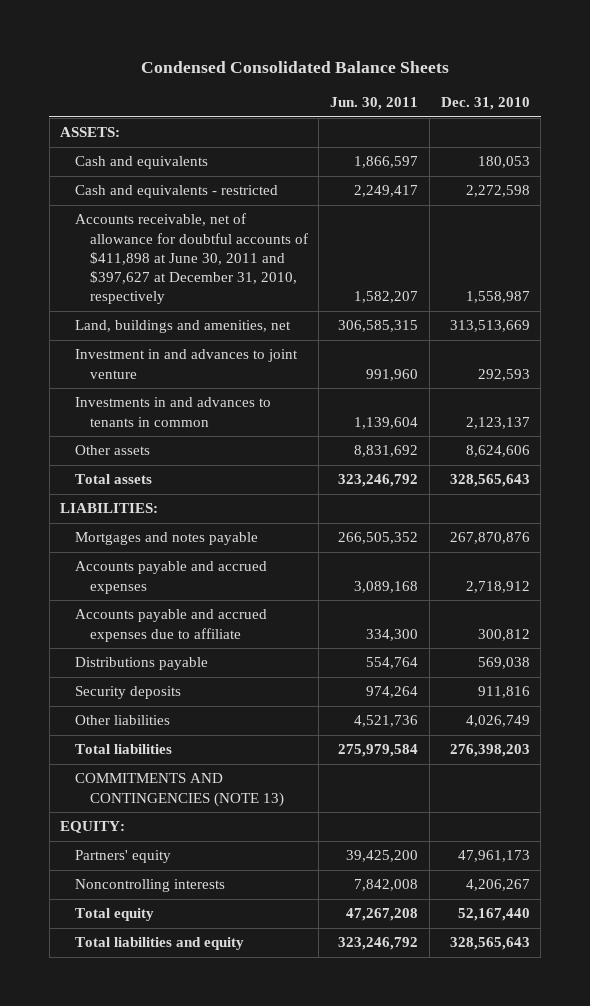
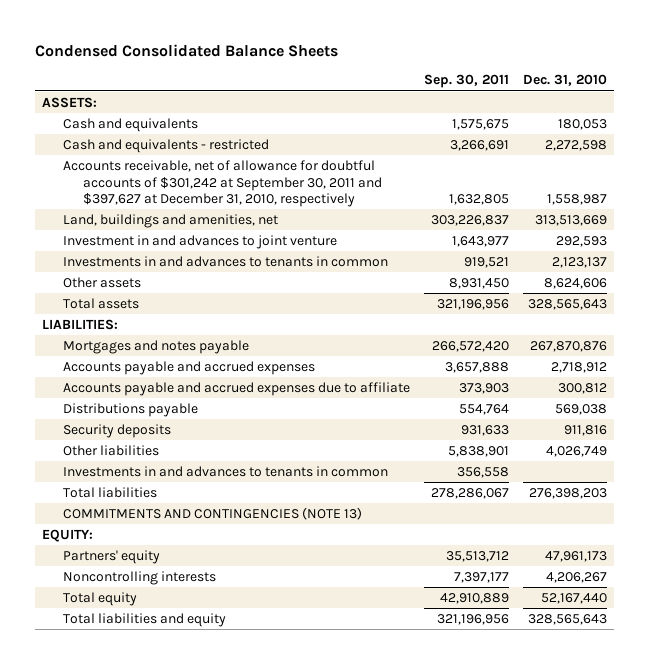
- | Jun. 30, 2011 | Dec. 31, 2010
+ | Sep. 30, 2011 | Dec. 31, 2010
- Accounts receivable, net of allowance for doubtful accounts of $411,898 at June 30, 2011 and $397,627 at December 31, 2010, respectively | 1,582,207 | 1,558,987
+ Accounts receivable, net of allowance for doubtful accounts of $301,242 at September 30, 2011 and $397,627 at December 31, 2010, respectively | 1,632,805 | 1,558,987
+ Investments in and advances to tenants in common | 356,558 |

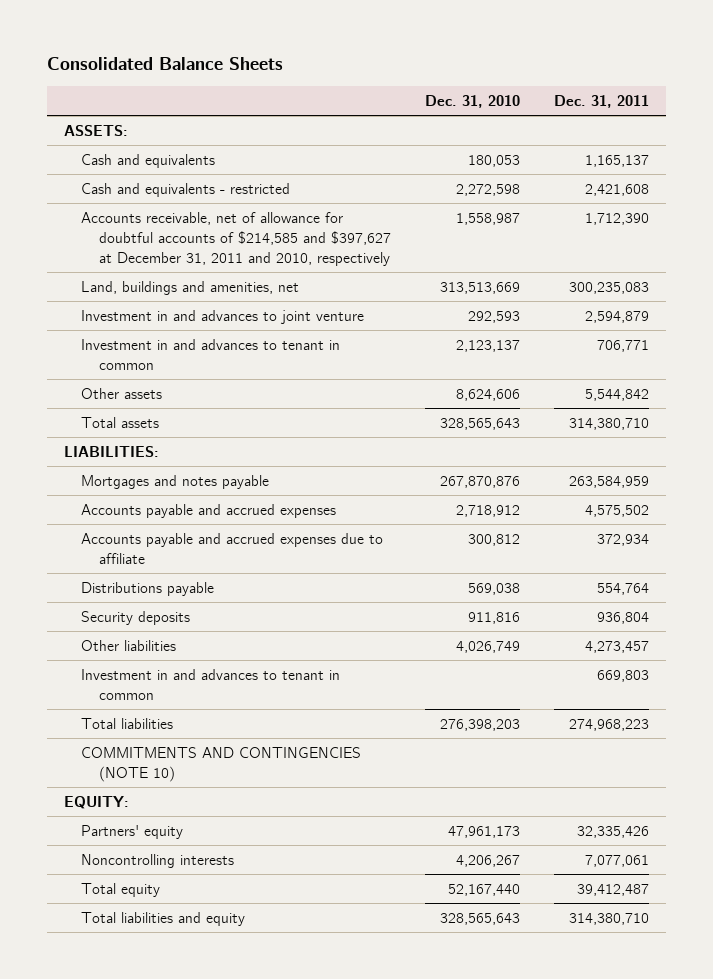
- Condensed Consolidated Balance Sheets
+ Consolidated Balance Sheets
- | Sep. 30, 2011 | Dec. 31, 2010
+ | Dec. 31, 2010 | Dec. 31, 2011
- Accounts receivable, net of allowance for doubtful accounts of $301,242 at September 30, 2011 and $397,627 at December 31, 2010, respectively | 1,632,805 | 1,558,987
+ Accounts receivable, net of allowance for doubtful accounts of $214,585 and $397,627 at December 31, 2011 and 2010, respectively | 1,558,987 | 1,712,390
- Investments in and advances to tenants in common | 919,521 | 2,123,137
+ Investment in and advances to tenant in common | 2,123,137 | 706,771
- Investments in and advances to tenants in common | 356,558 |
+ Investment in and advances to tenant in common | | 669,803
- COMMITMENTS AND CONTINGENCIES (NOTE 13)
+ COMMITMENTS AND CONTINGENCIES (NOTE 10)

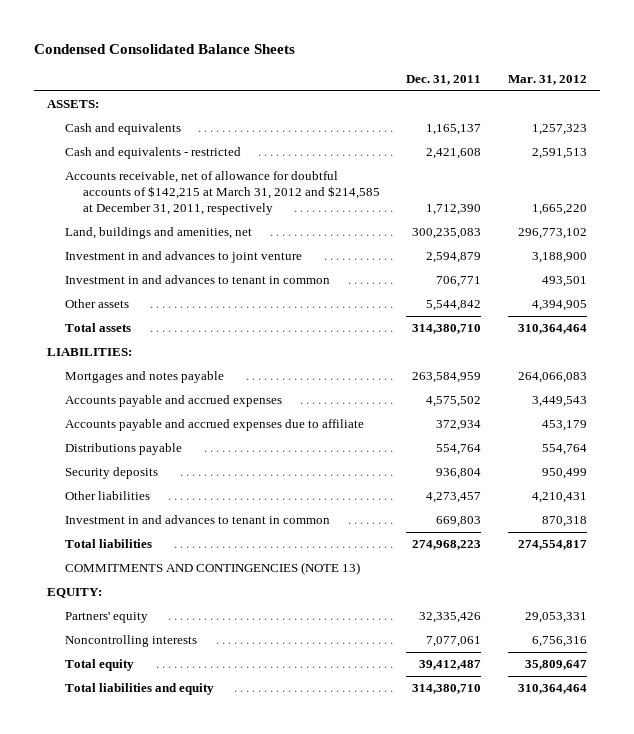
- Consolidated Balance Sheets
+ Condensed Consolidated Balance Sheets
- | Dec. 31, 2010 | Dec. 31, 2011
+ | Dec. 31, 2011 | Mar. 31, 2012
- Accounts receivable, net of allowance for doubtful accounts of $214,585 and $397,627 at December 31, 2011 and 2010, respectively | 1,558,987 | 1,712,390
+ Accounts receivable, net of allowance for doubtful accounts of $142,215 at March 31, 2012 and $214,585 at December 31, 2011, respectively | 1,712,390 | 1,665,220
- COMMITMENTS AND CONTINGENCIES (NOTE 10)
+ COMMITMENTS AND CONTINGENCIES (NOTE 13)

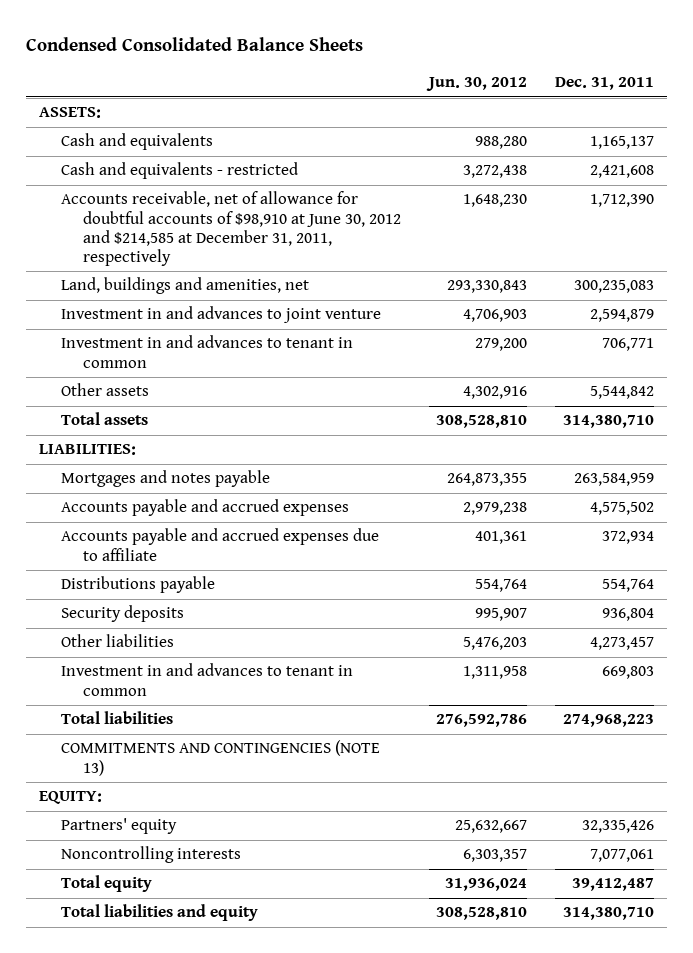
- | Dec. 31, 2011 | Mar. 31, 2012
+ | Jun. 30, 2012 | Dec. 31, 2011
- Accounts receivable, net of allowance for doubtful accounts of $142,215 at March 31, 2012 and $214,585 at December 31, 2011, respectively | 1,712,390 | 1,665,220
+ Accounts receivable, net of allowance for doubtful accounts of $98,910 at June 30, 2012 and $214,585 at December 31, 2011, respectively | 1,648,230 | 1,712,390

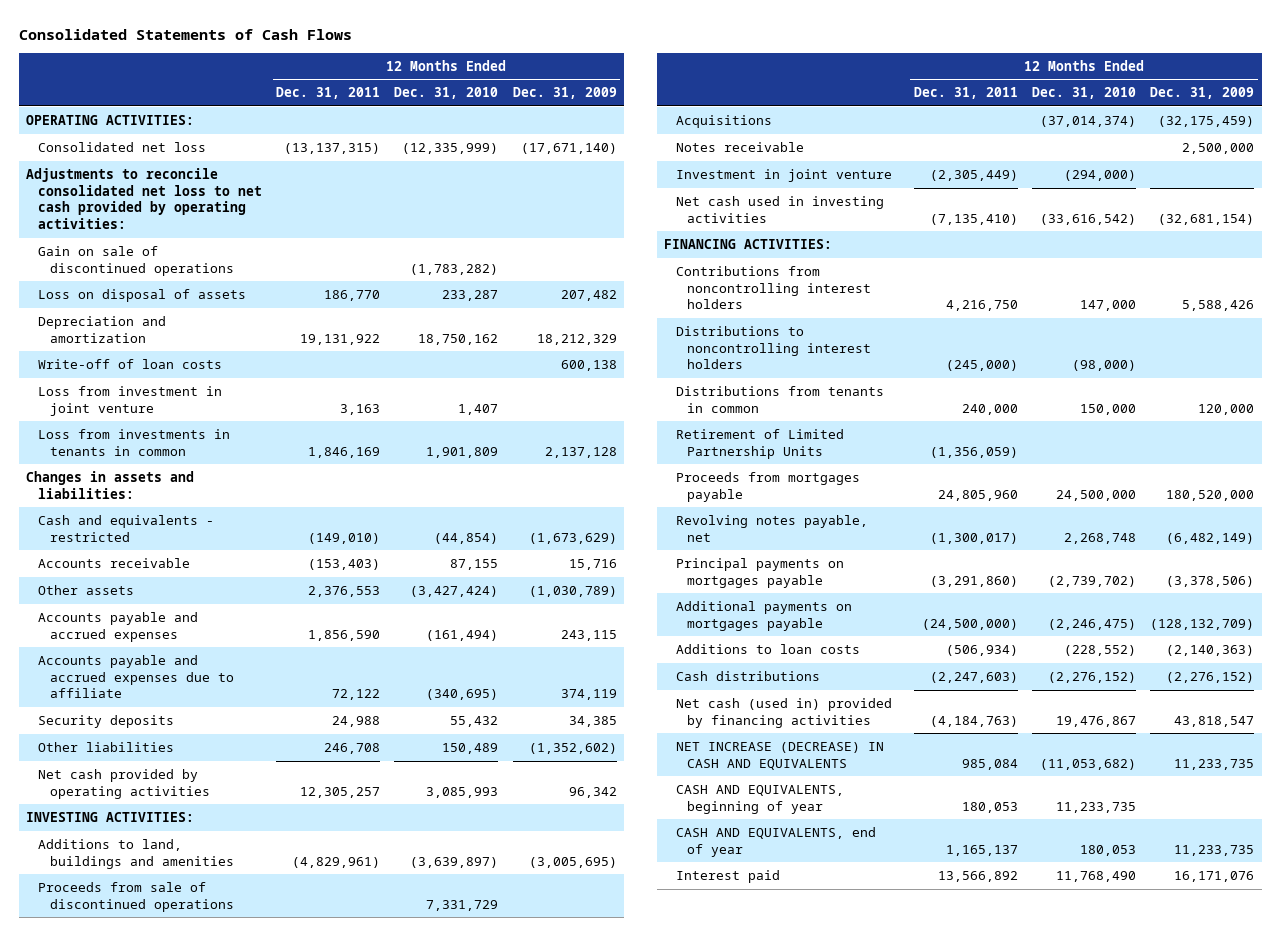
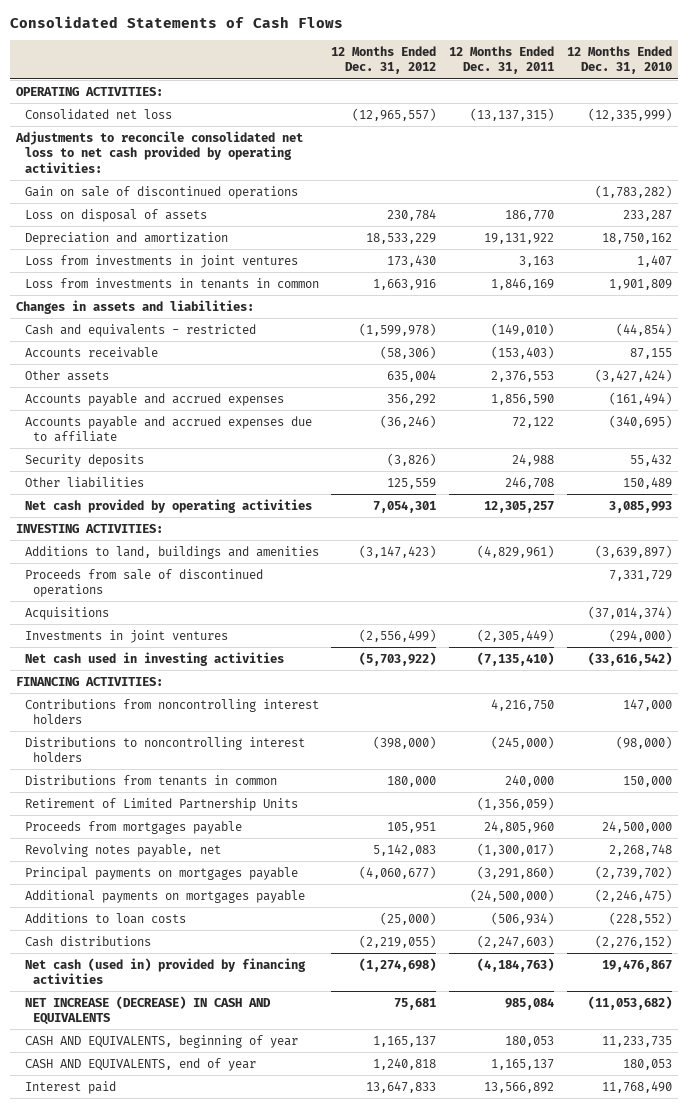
- | 12 Months Ended Dec. 31, 2011 | 12 Months Ended Dec. 31, 2010 | 12 Months Ended Dec. 31, 2009
+ | 12 Months Ended Dec. 31, 2012 | 12 Months Ended Dec. 31, 2011 | 12 Months Ended Dec. 31, 2010
- Write-off of loan costs | | | 600,138
- Loss from investment in joint venture | 3,163 | 1,407 |
+ Loss from investments in joint ventures | 173,430 | 3,163 | 1,407
- Notes receivable | | | 2,500,000
- Investment in joint venture | (2,305,449) | (294,000) |
+ Investments in joint ventures | (2,556,499) | (2,305,449) | (294,000)

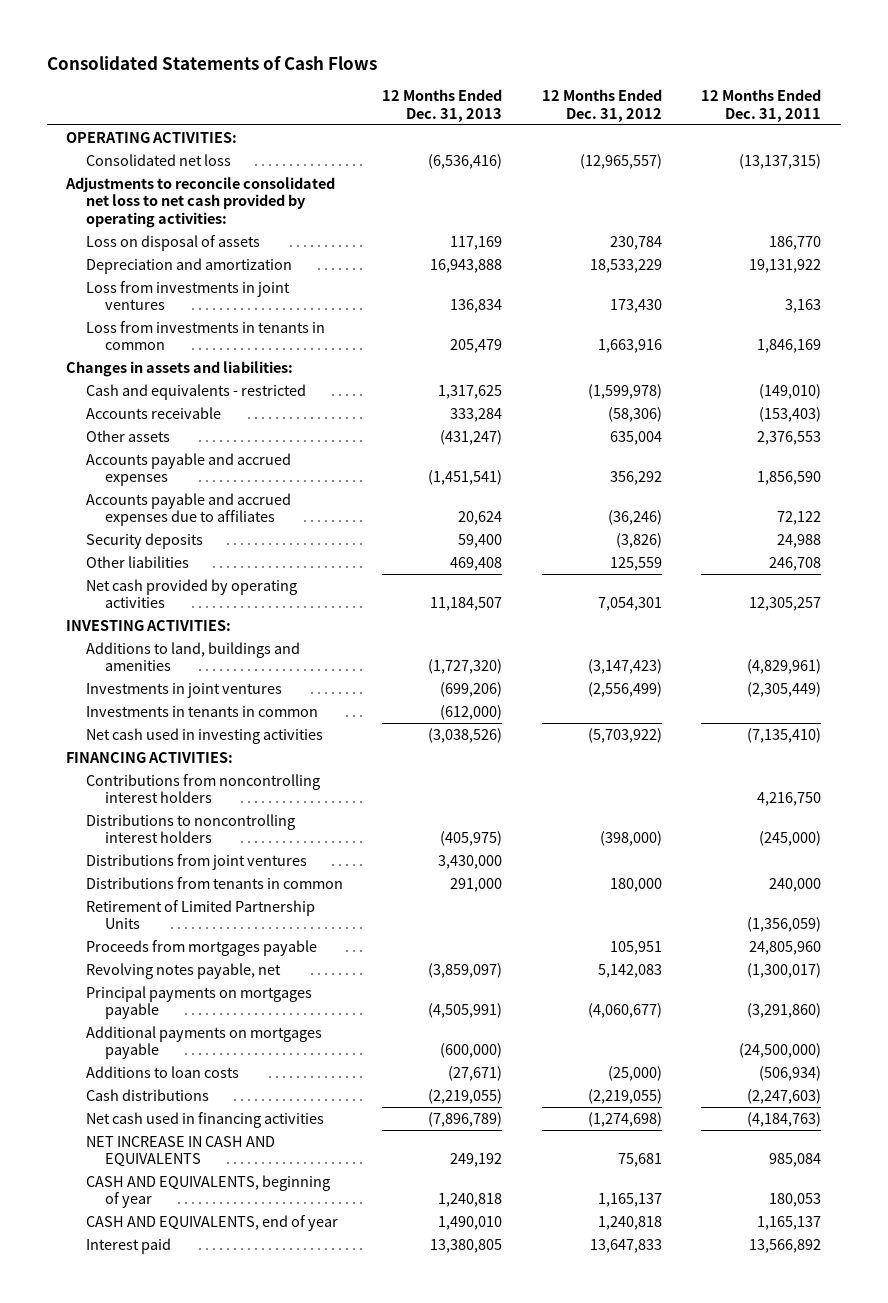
- | 12 Months Ended Dec. 31, 2012 | 12 Months Ended Dec. 31, 2011 | 12 Months Ended Dec. 31, 2010
+ | 12 Months Ended Dec. 31, 2013 | 12 Months Ended Dec. 31, 2012 | 12 Months Ended Dec. 31, 2011
- Gain on sale of discontinued operations | | | (1,783,282)
- Accounts payable and accrued expenses due to affiliate | (36,246) | 72,122 | (340,695)
+ Accounts payable and accrued expenses due to affiliates | 20,624 | (36,246) | 72,122
- Proceeds from sale of discontinued operations | | | 7,331,729
- Acquisitions | | | (37,014,374)
+ Investments in tenants in common | (612,000) | |
+ Distributions from joint ventures | 3,430,000 | |
- Net cash (used in) provided by financing activities | (1,274,698) | (4,184,763) | 19,476,867
- NET INCREASE (DECREASE) IN CASH AND EQUIVALENTS | 75,681 | 985,084 | (11,053,682)
+ Net cash used in financing activities | (7,896,789) | (1,274,698) | (4,184,763)
+ NET INCREASE IN CASH AND EQUIVALENTS | 249,192 | 75,681 | 985,084

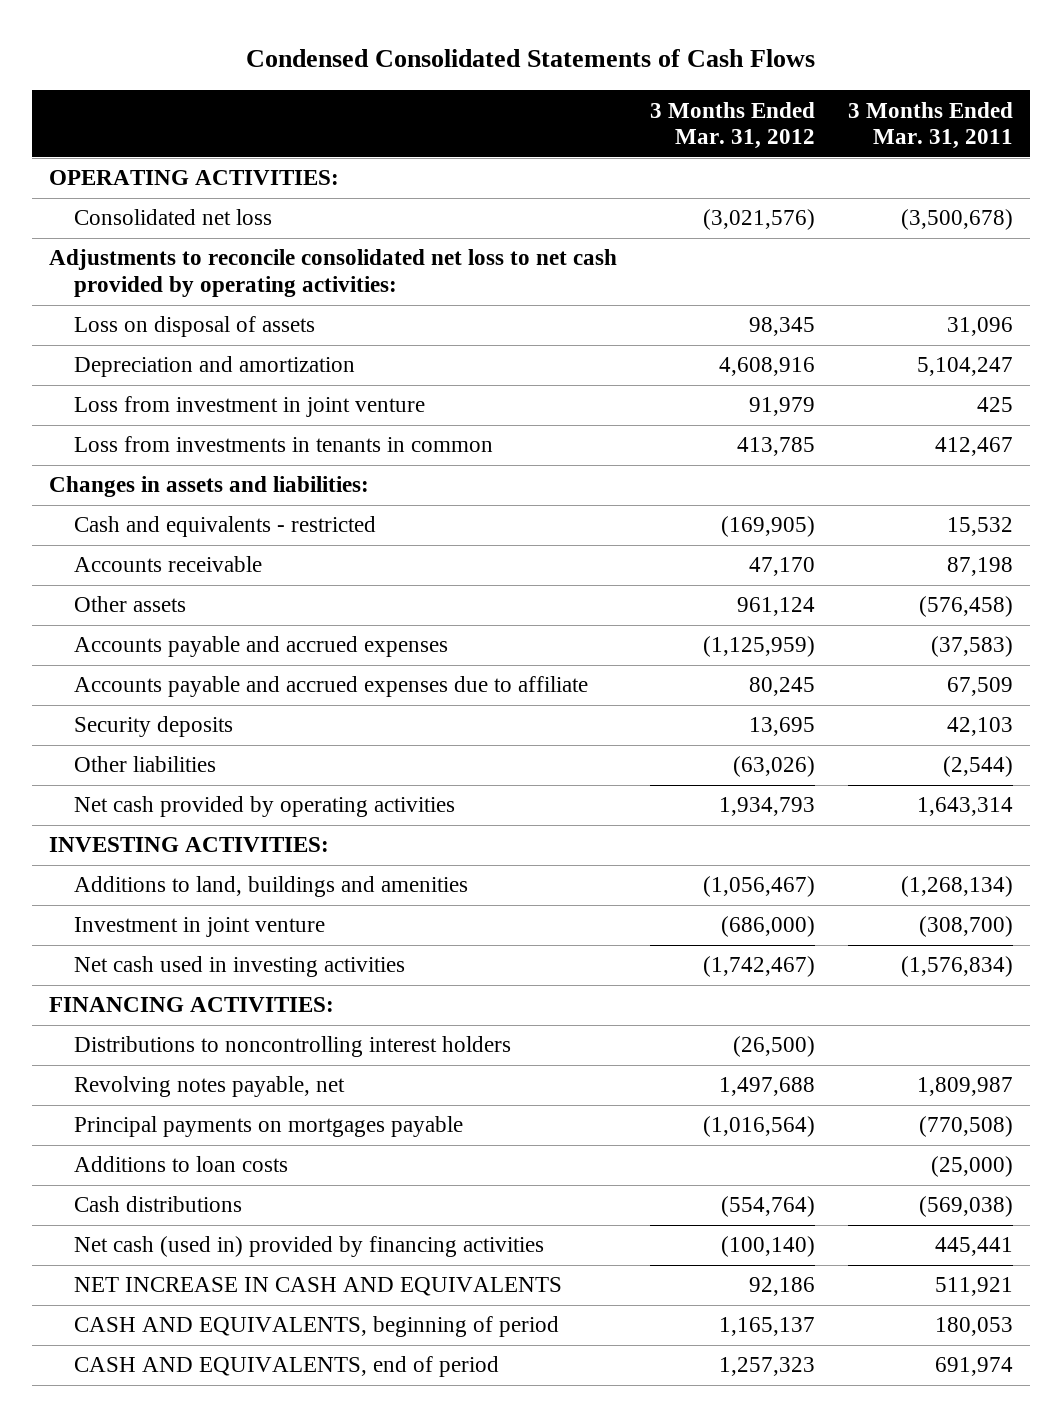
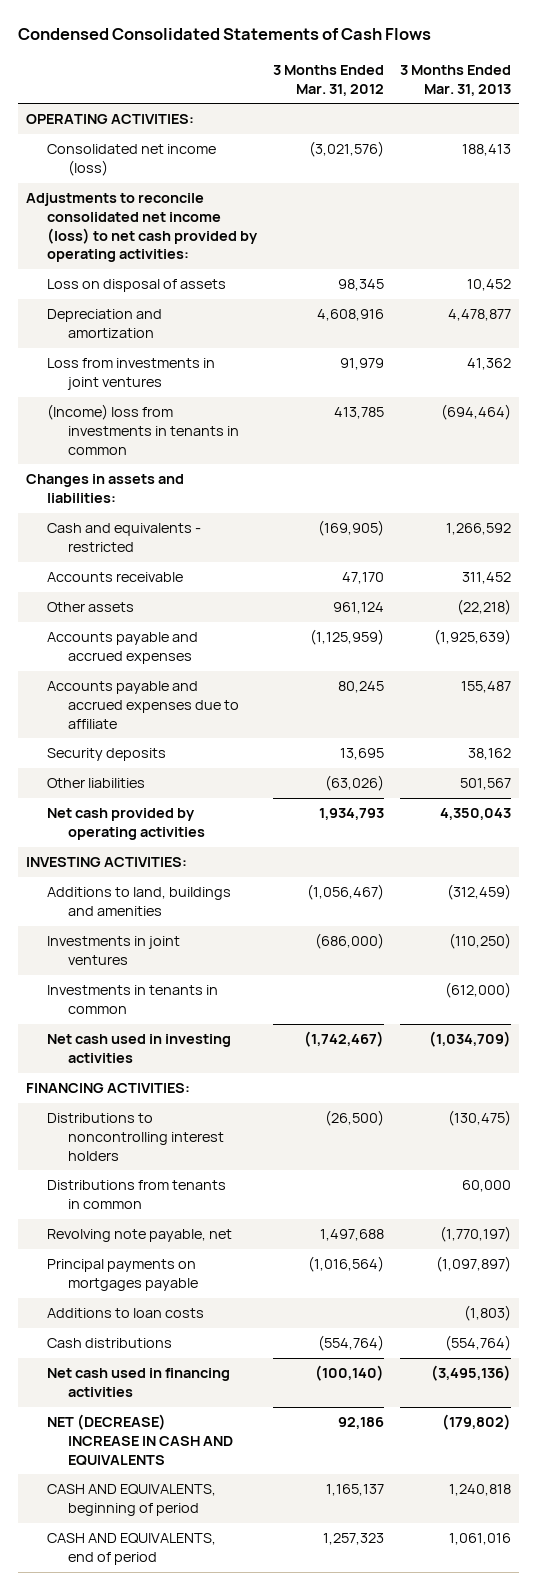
- | 3 Months Ended Mar. 31, 2012 | 3 Months Ended Mar. 31, 2011
+ | 3 Months Ended Mar. 31, 2012 | 3 Months Ended Mar. 31, 2013
- Consolidated net loss | (3,021,576) | (3,500,678)
- Adjustments to reconcile consolidated net loss to net cash provided by operating activities:
+ Consolidated net income (loss) | (3,021,576) | 188,413
+ Adjustments to reconcile consolidated net income (loss) to net cash provided by operating activities:
- Loss from investment in joint venture | 91,979 | 425
- Loss from investments in tenants in common | 413,785 | 412,467
+ Loss from investments in joint ventures | 91,979 | 41,362
+ (Income) loss from investments in tenants in common | 413,785 | (694,464)
- Investment in joint venture | (686,000) | (308,700)
+ Investments in joint ventures | (686,000) | (110,250)
+ Investments in tenants in common | | (612,000)
- Revolving notes payable, net | 1,497,688 | 1,809,987
+ Distributions from tenants in common | | 60,000
+ Revolving note payable, net | 1,497,688 | (1,770,197)
- Net cash (used in) provided by financing activities | (100,140) | 445,441
- NET INCREASE IN CASH AND EQUIVALENTS | 92,186 | 511,921
+ Net cash used in financing activities | (100,140) | (3,495,136)
+ NET (DECREASE) INCREASE IN CASH AND EQUIVALENTS | 92,186 | (179,802)

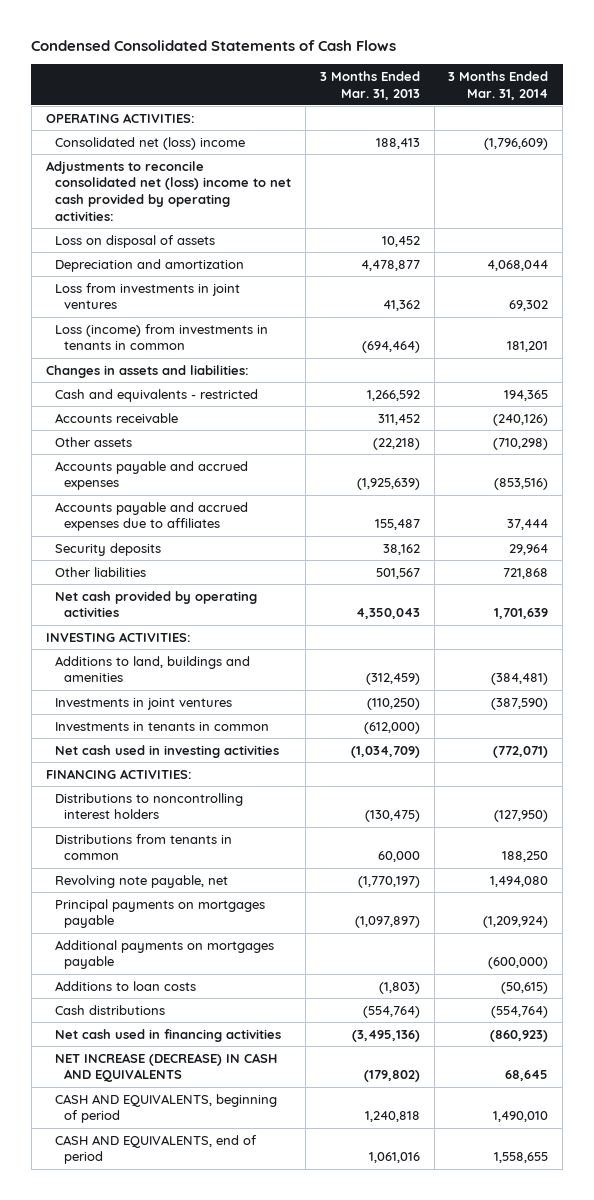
- | 3 Months Ended Mar. 31, 2012 | 3 Months Ended Mar. 31, 2013
+ | 3 Months Ended Mar. 31, 2013 | 3 Months Ended Mar. 31, 2014
- Consolidated net income (loss) | (3,021,576) | 188,413
- Adjustments to reconcile consolidated net income (loss) to net cash provided by operating activities:
+ Consolidated net (loss) income | 188,413 | (1,796,609)
+ Adjustments to reconcile consolidated net (loss) income to net cash provided by operating activities:
- (Income) loss from investments in tenants in common | 413,785 | (694,464)
+ Loss (income) from investments in tenants in common | (694,464) | 181,201
- Accounts payable and accrued expenses due to affiliate | 80,245 | 155,487
+ Accounts payable and accrued expenses due to affiliates | 155,487 | 37,444
+ Additional payments on mortgages payable | | (600,000)
- NET (DECREASE) INCREASE IN CASH AND EQUIVALENTS | 92,186 | (179,802)
+ NET INCREASE (DECREASE) IN CASH AND EQUIVALENTS | (179,802) | 68,645

